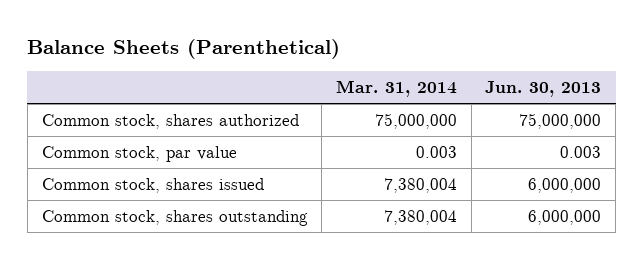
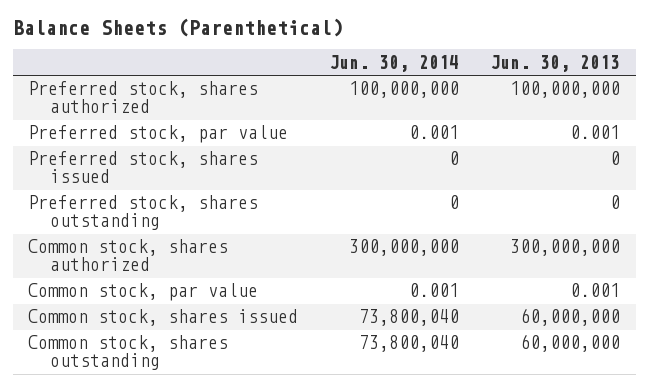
- | Mar. 31, 2014 | Jun. 30, 2013
+ | Jun. 30, 2014 | Jun. 30, 2013
- Common stock, shares authorized | 75,000,000 | 75,000,000
- Common stock, par value | 0.003 | 0.003
- Common stock, shares issued | 7,380,004 | 6,000,000
- Common stock, shares outstanding | 7,380,004 | 6,000,000
+ Preferred stock, shares authorized | 100,000,000 | 100,000,000
+ Preferred stock, par value | 0.001 | 0.001
+ Preferred stock, shares issued | 0 | 0
+ Preferred stock, shares outstanding | 0 | 0
+ Common stock, shares authorized | 300,000,000 | 300,000,000
+ Common stock, par value | 0.001 | 0.001
+ Common stock, shares issued | 73,800,040 | 60,000,000
+ Common stock, shares outstanding | 73,800,040 | 60,000,000

